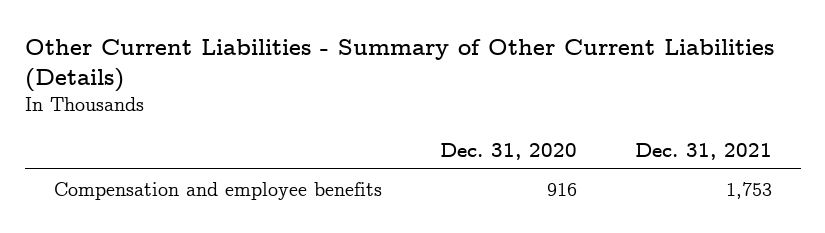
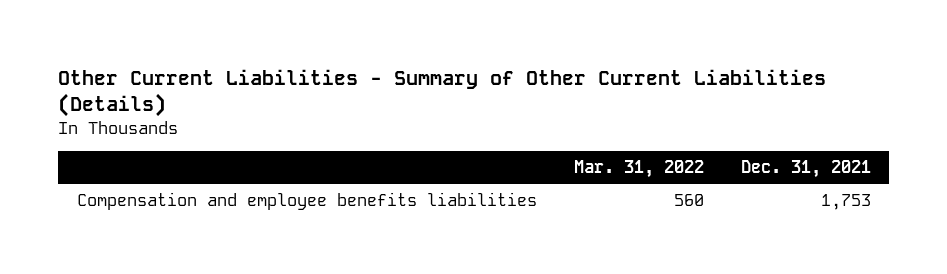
- | Dec. 31, 2020 | Dec. 31, 2021
+ | Mar. 31, 2022 | Dec. 31, 2021
- Compensation and employee benefits | 916 | 1,753
+ Compensation and employee benefits liabilities | 560 | 1,753

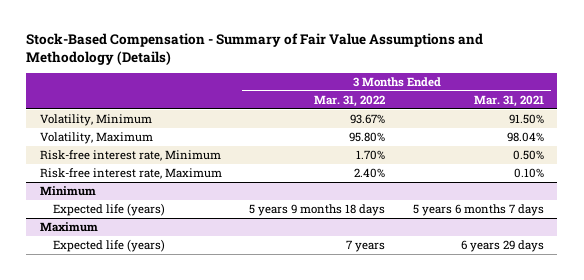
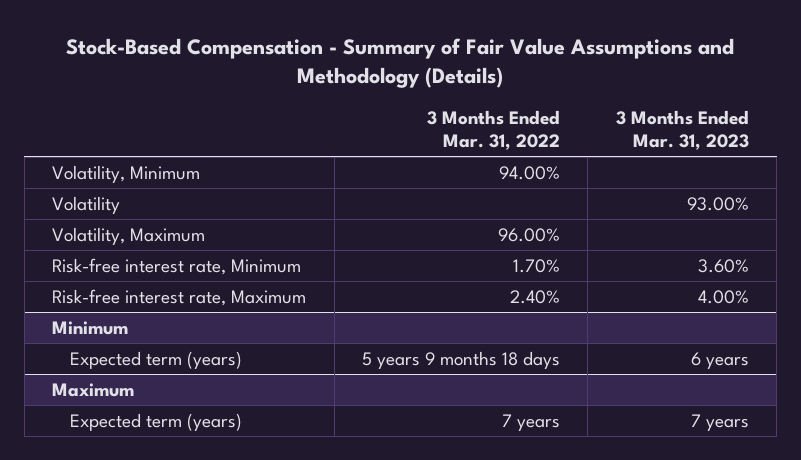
- | 3 Months Ended Mar. 31, 2022 | 3 Months Ended Mar. 31, 2021
+ | 3 Months Ended Mar. 31, 2022 | 3 Months Ended Mar. 31, 2023
- Volatility, Minimum | 93.67% | 91.50%
- Volatility, Maximum | 95.80% | 98.04%
+ Volatility, Minimum | 94.00% |
+ Volatility | | 93.00%
+ Volatility, Maximum | 96.00% |
@ Minimum
- Expected life (years) | 5 years 9 months 18 days | 5 years 6 months 7 days
+ Expected term (years) | 5 years 9 months 18 days | 6 years
@ Maximum
- Expected life (years) | 7 years | 6 years 29 days
+ Expected term (years) | 7 years | 7 years

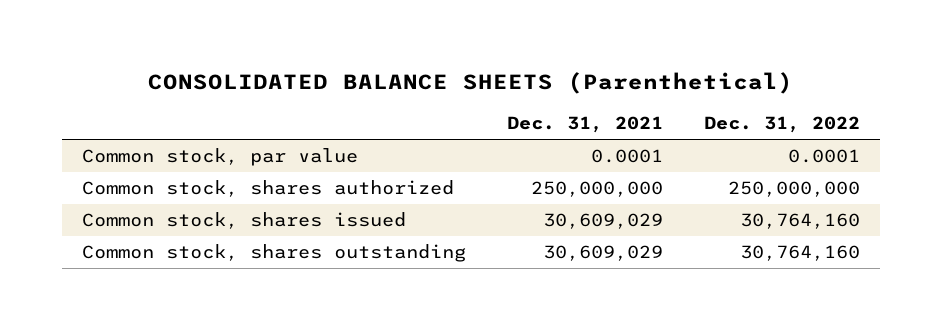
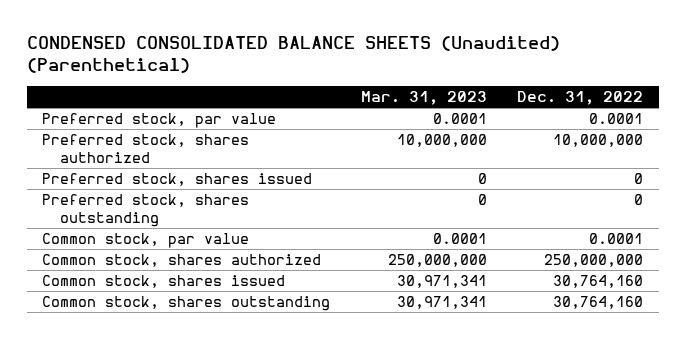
- CONSOLIDATED BALANCE SHEETS (Parenthetical)
+ CONDENSED CONSOLIDATED BALANCE SHEETS (Unaudited) (Parenthetical)
- | Dec. 31, 2021 | Dec. 31, 2022
+ | Mar. 31, 2023 | Dec. 31, 2022
+ Preferred stock, par value | 0.0001 | 0.0001
+ Preferred stock, shares authorized | 10,000,000 | 10,000,000
+ Preferred stock, shares issued | 0 | 0
+ Preferred stock, shares outstanding | 0 | 0

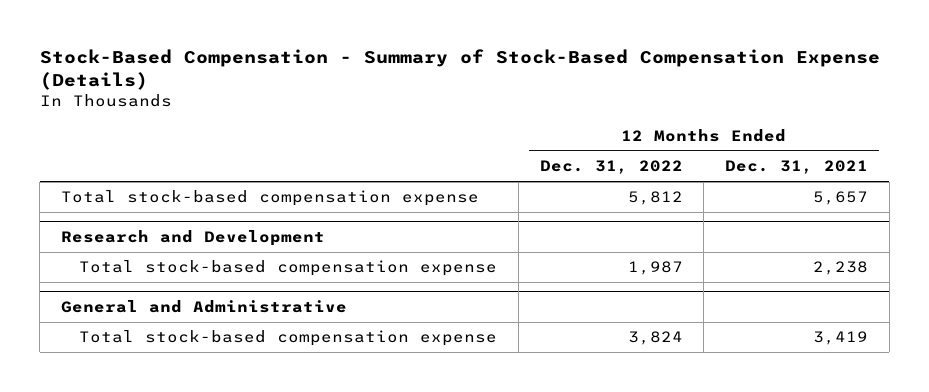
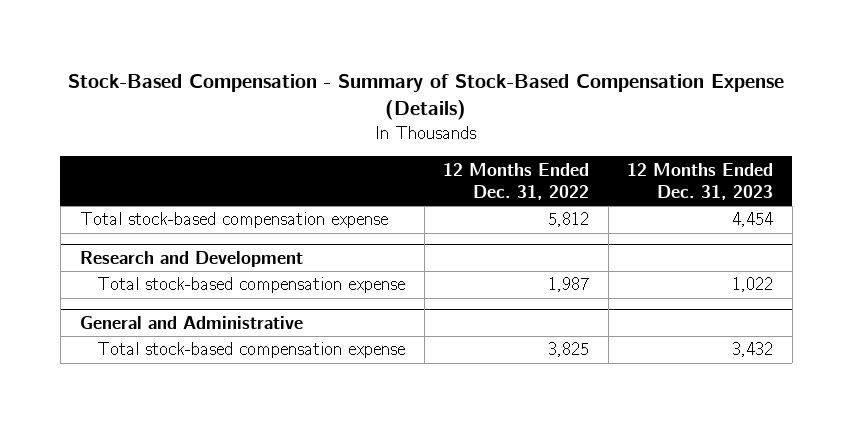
- | 12 Months Ended Dec. 31, 2022 | 12 Months Ended Dec. 31, 2021
+ | 12 Months Ended Dec. 31, 2022 | 12 Months Ended Dec. 31, 2023
@ General and Administrative
- Total stock-based compensation expense | 3,824 | 3,419
+ Total stock-based compensation expense | 3,825 | 3,432

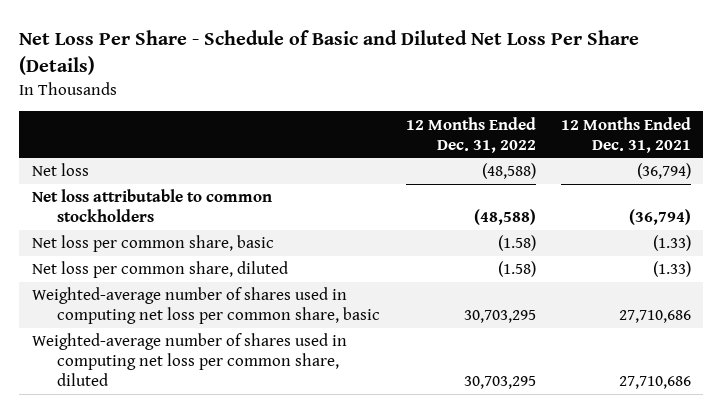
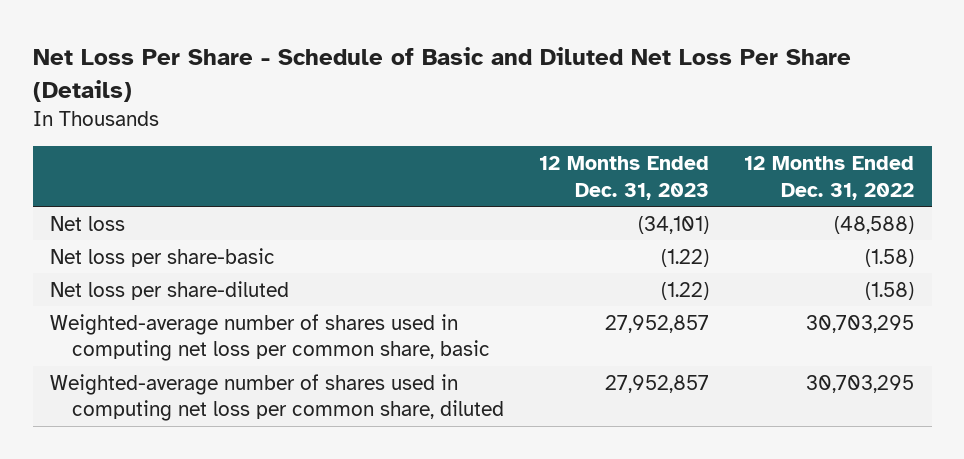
- | 12 Months Ended Dec. 31, 2022 | 12 Months Ended Dec. 31, 2021
+ | 12 Months Ended Dec. 31, 2023 | 12 Months Ended Dec. 31, 2022
- Net loss attributable to common stockholders | (48,588) | (36,794)
- Net loss per common share, basic | (1.58) | (1.33)
- Net loss per common share, diluted | (1.58) | (1.33)
+ Net loss per share-basic | (1.22) | (1.58)
+ Net loss per share-diluted | (1.22) | (1.58)

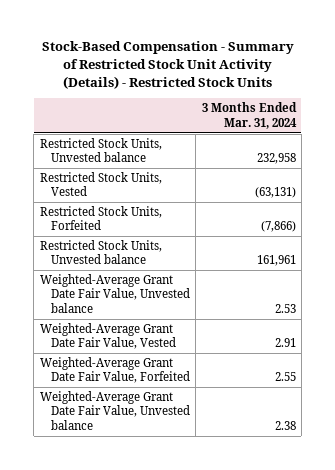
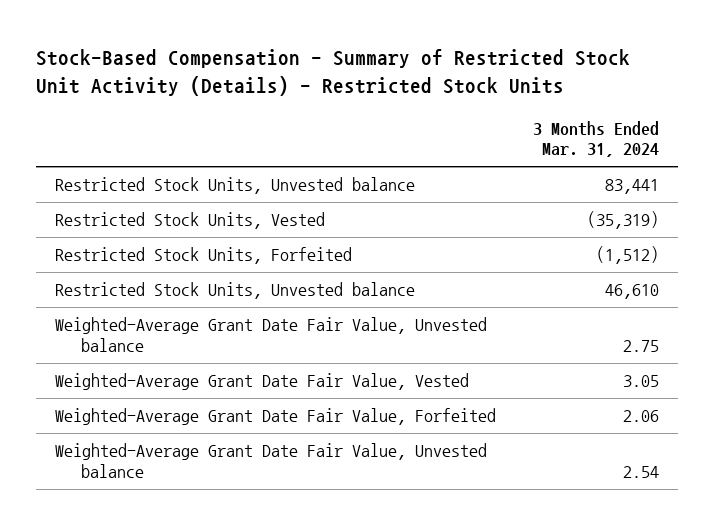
- Restricted Stock Units, Unvested balance | 232,958
- Restricted Stock Units, Vested | (63,131)
- Restricted Stock Units, Forfeited | (7,866)
- Restricted Stock Units, Unvested balance | 161,961
- Weighted-Average Grant Date Fair Value, Unvested balance | 2.53
- Weighted-Average Grant Date Fair Value, Vested | 2.91
- Weighted-Average Grant Date Fair Value, Forfeited | 2.55
- Weighted-Average Grant Date Fair Value, Unvested balance | 2.38
+ Restricted Stock Units, Unvested balance | 83,441
+ Restricted Stock Units, Vested | (35,319)
+ Restricted Stock Units, Forfeited | (1,512)
+ Restricted Stock Units, Unvested balance | 46,610
+ Weighted-Average Grant Date Fair Value, Unvested balance | 2.75
+ Weighted-Average Grant Date Fair Value, Vested | 3.05
+ Weighted-Average Grant Date Fair Value, Forfeited | 2.06
+ Weighted-Average Grant Date Fair Value, Unvested balance | 2.54

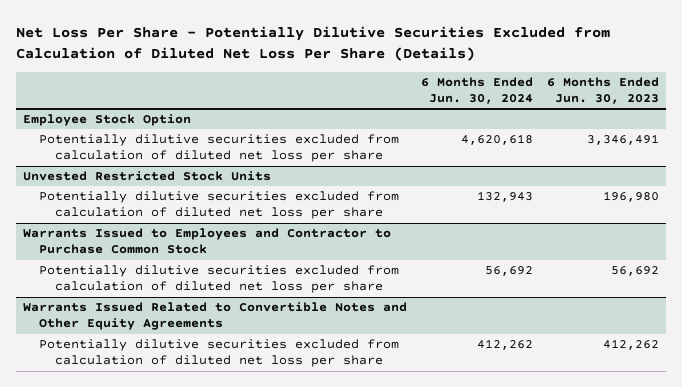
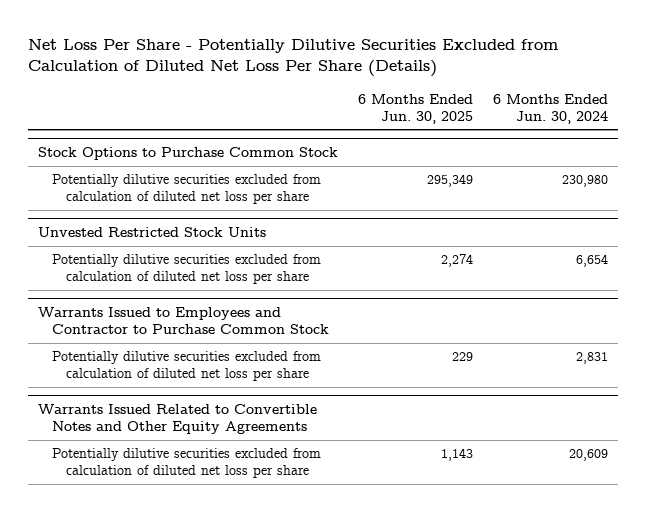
- | 6 Months Ended Jun. 30, 2024 | 6 Months Ended Jun. 30, 2023
+ | 6 Months Ended Jun. 30, 2025 | 6 Months Ended Jun. 30, 2024
- Employee Stock Option
- Potentially dilutive securities excluded from calculation of diluted net loss per share | 4,620,618 | 3,346,491
+ Stock Options to Purchase Common Stock
+ Potentially dilutive securities excluded from calculation of diluted net loss per share | 295,349 | 230,980
@ Unvested Restricted Stock Units
- Potentially dilutive securities excluded from calculation of diluted net loss per share | 132,943 | 196,980
+ Potentially dilutive securities excluded from calculation of diluted net loss per share | 2,274 | 6,654
@ Warrants Issued to Employees and Contractor to Purchase Common Stock
- Potentially dilutive securities excluded from calculation of diluted net loss per share | 56,692 | 56,692
+ Potentially dilutive securities excluded from calculation of diluted net loss per share | 229 | 2,831
@ Warrants Issued Related to Convertible Notes and Other Equity Agreements
- Potentially dilutive securities excluded from calculation of diluted net loss per share | 412,262 | 412,262
+ Potentially dilutive securities excluded from calculation of diluted net loss per share | 1,143 | 20,609

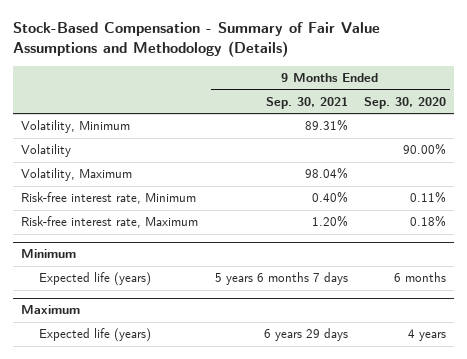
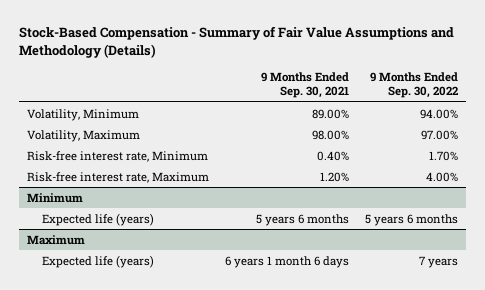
- | 9 Months Ended Sep. 30, 2021 | 9 Months Ended Sep. 30, 2020
+ | 9 Months Ended Sep. 30, 2021 | 9 Months Ended Sep. 30, 2022
- Volatility, Minimum | 89.31% |
- Volatility | | 90.00%
- Volatility, Maximum | 98.04% |
+ Volatility, Minimum | 89.00% | 94.00%
+ Volatility, Maximum | 98.00% | 97.00%
@ Minimum
- Expected life (years) | 5 years 6 months 7 days | 6 months
+ Expected life (years) | 5 years 6 months | 5 years 6 months
@ Maximum
- Expected life (years) | 6 years 29 days | 4 years
+ Expected life (years) | 6 years 1 month 6 days | 7 years

